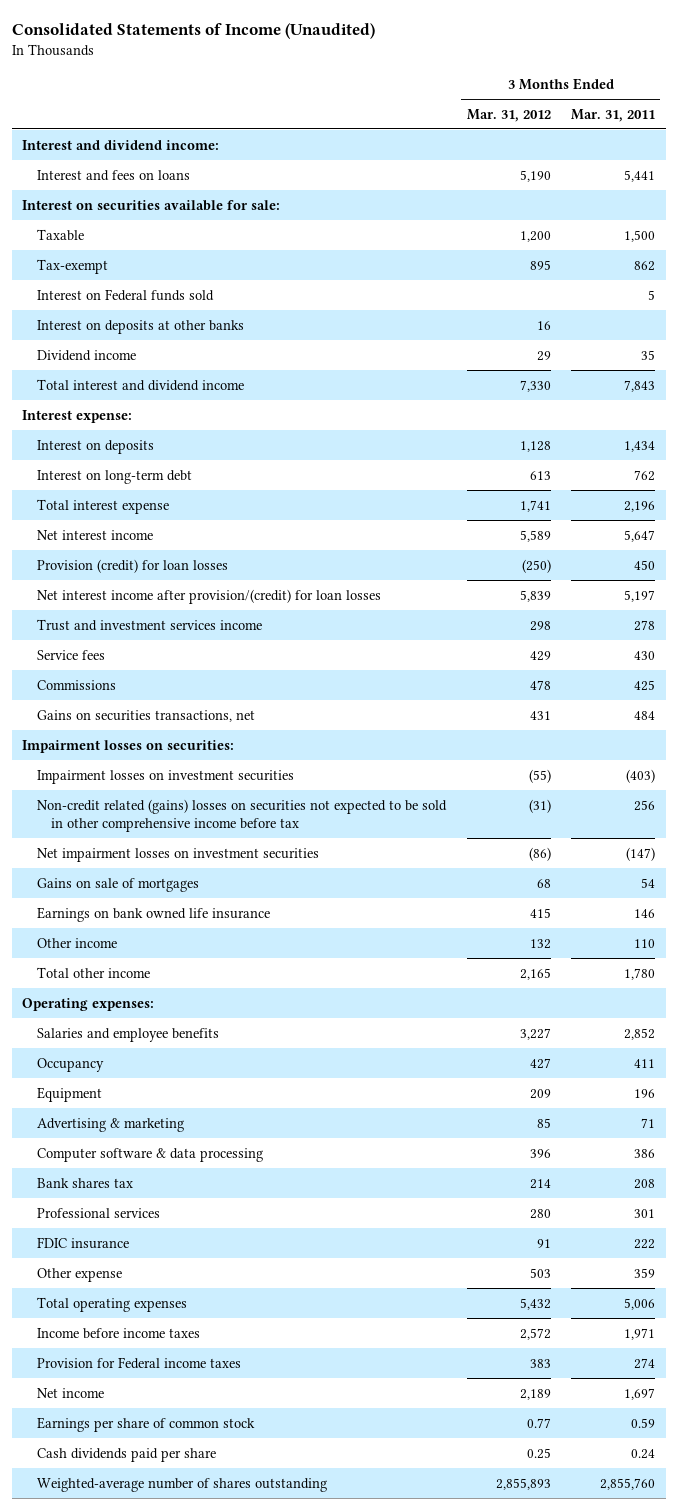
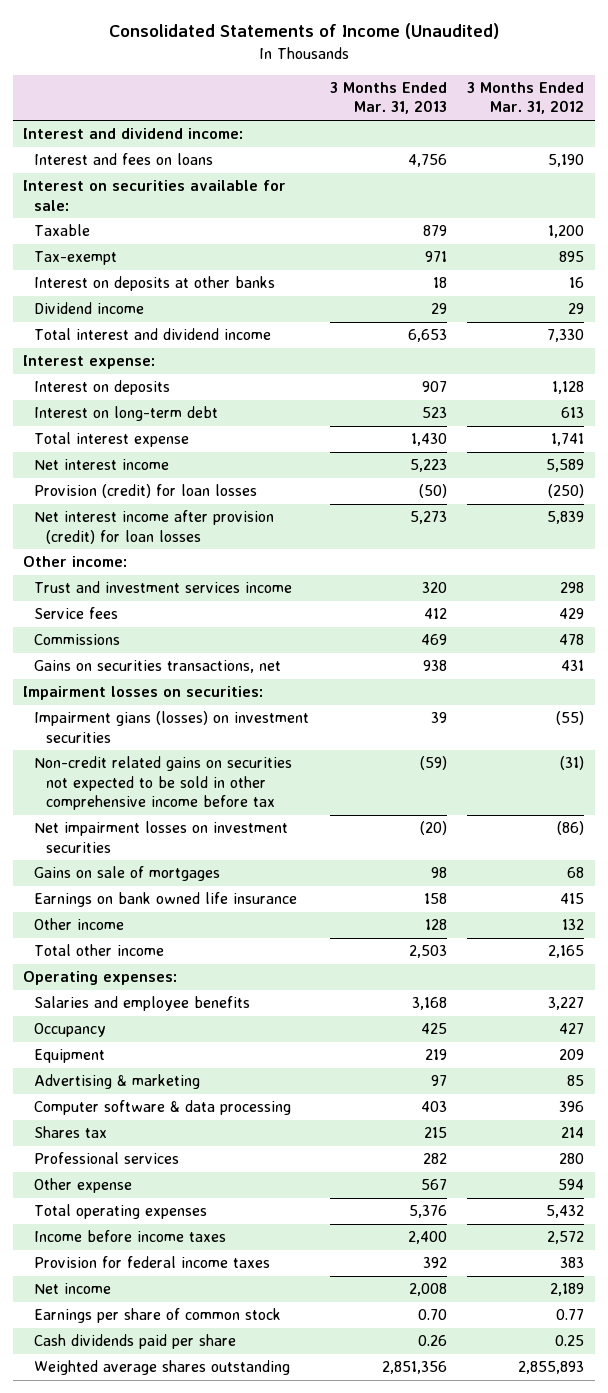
- | 3 Months Ended Mar. 31, 2012 | 3 Months Ended Mar. 31, 2011
+ | 3 Months Ended Mar. 31, 2013 | 3 Months Ended Mar. 31, 2012
- Interest on Federal funds sold | | 5
- Net interest income after provision/(credit) for loan losses | 5,839 | 5,197
+ Net interest income after provision (credit) for loan losses | 5,273 | 5,839
+ Other income:
- Impairment losses on investment securities | (55) | (403)
- Non-credit related (gains) losses on securities not expected to be sold in other comprehensive income before tax | (31) | 256
+ Impairment gians (losses) on investment securities | 39 | (55)
+ Non-credit related gains on securities not expected to be sold in other comprehensive income before tax | (59) | (31)
- Bank shares tax | 214 | 208
+ Shares tax | 215 | 214
- FDIC insurance | 91 | 222
- Other expense | 503 | 359
+ Other expense | 567 | 594
- Provision for Federal income taxes | 383 | 274
+ Provision for federal income taxes | 392 | 383
- Weighted-average number of shares outstanding | 2,855,893 | 2,855,760
+ Weighted average shares outstanding | 2,851,356 | 2,855,893

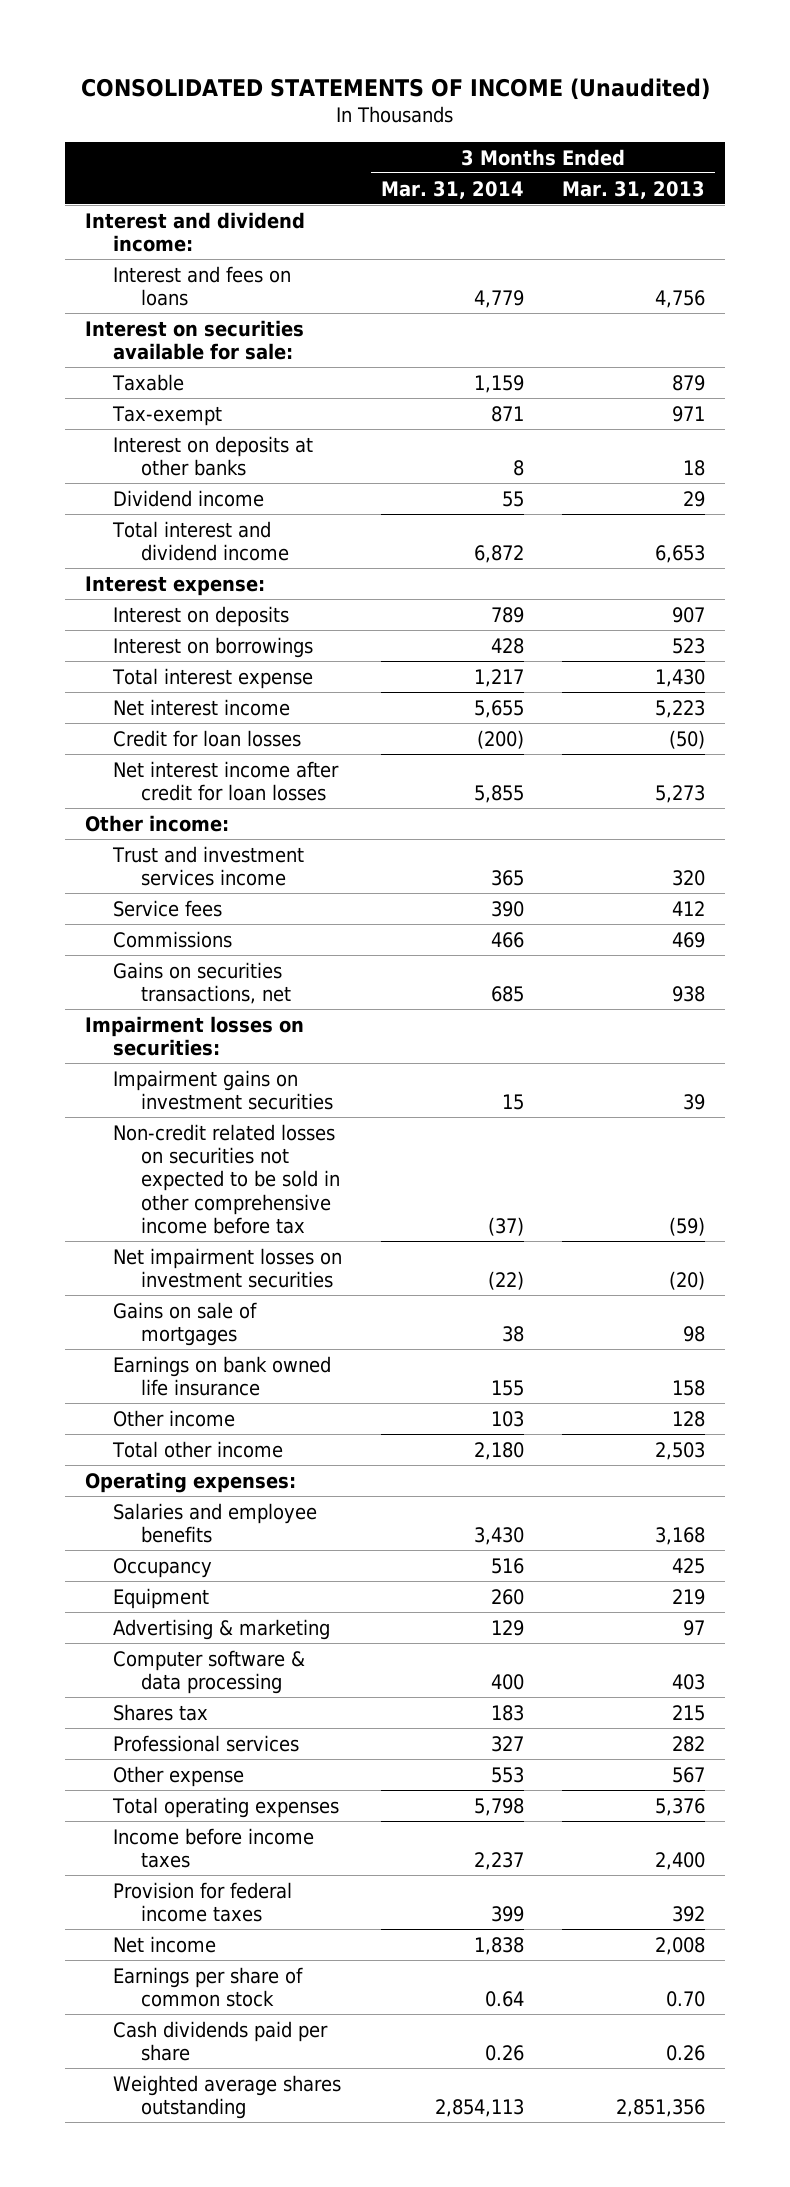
- Consolidated Statements of Income (Unaudited)
+ CONSOLIDATED STATEMENTS OF INCOME (Unaudited)
- | 3 Months Ended Mar. 31, 2013 | 3 Months Ended Mar. 31, 2012
+ | 3 Months Ended Mar. 31, 2014 | 3 Months Ended Mar. 31, 2013
- Interest on long-term debt | 523 | 613
+ Interest on borrowings | 428 | 523
- Provision (credit) for loan losses | (50) | (250)
- Net interest income after provision (credit) for loan losses | 5,273 | 5,839
+ Credit for loan losses | (200) | (50)
+ Net interest income after credit for loan losses | 5,855 | 5,273
- Impairment gians (losses) on investment securities | 39 | (55)
- Non-credit related gains on securities not expected to be sold in other comprehensive income before tax | (59) | (31)
+ Impairment gains on investment securities | 15 | 39
+ Non-credit related losses on securities not expected to be sold in other comprehensive income before tax | (37) | (59)

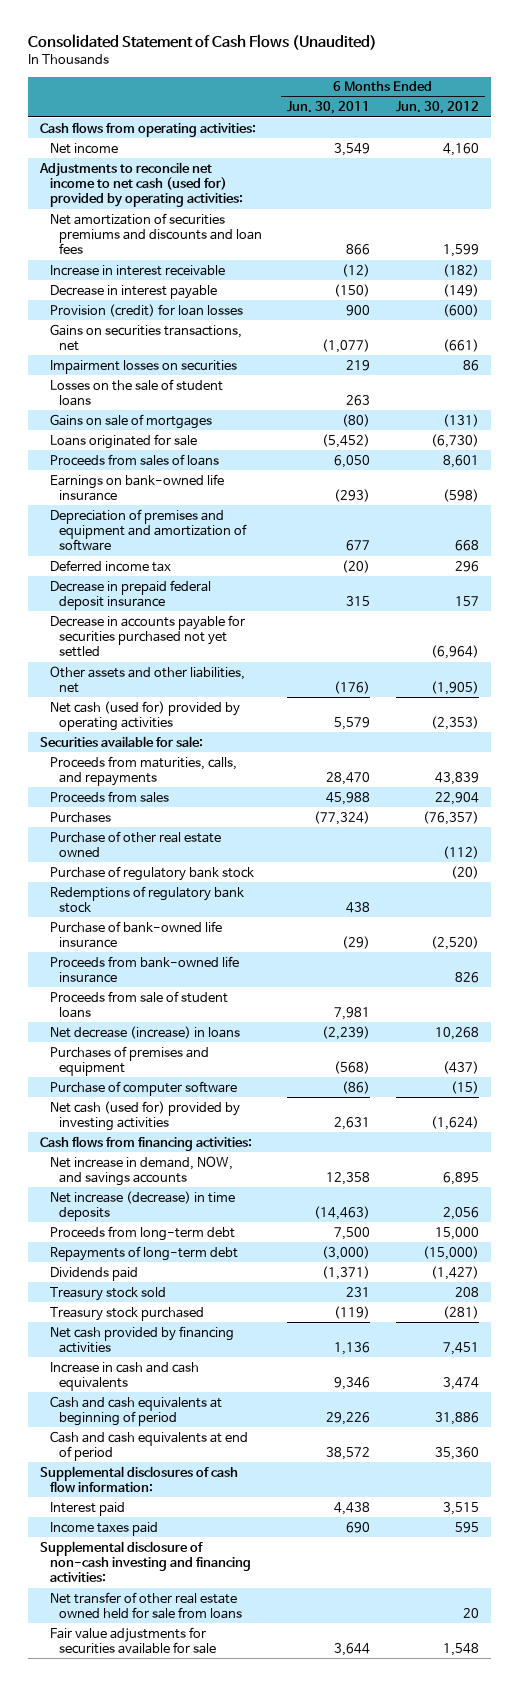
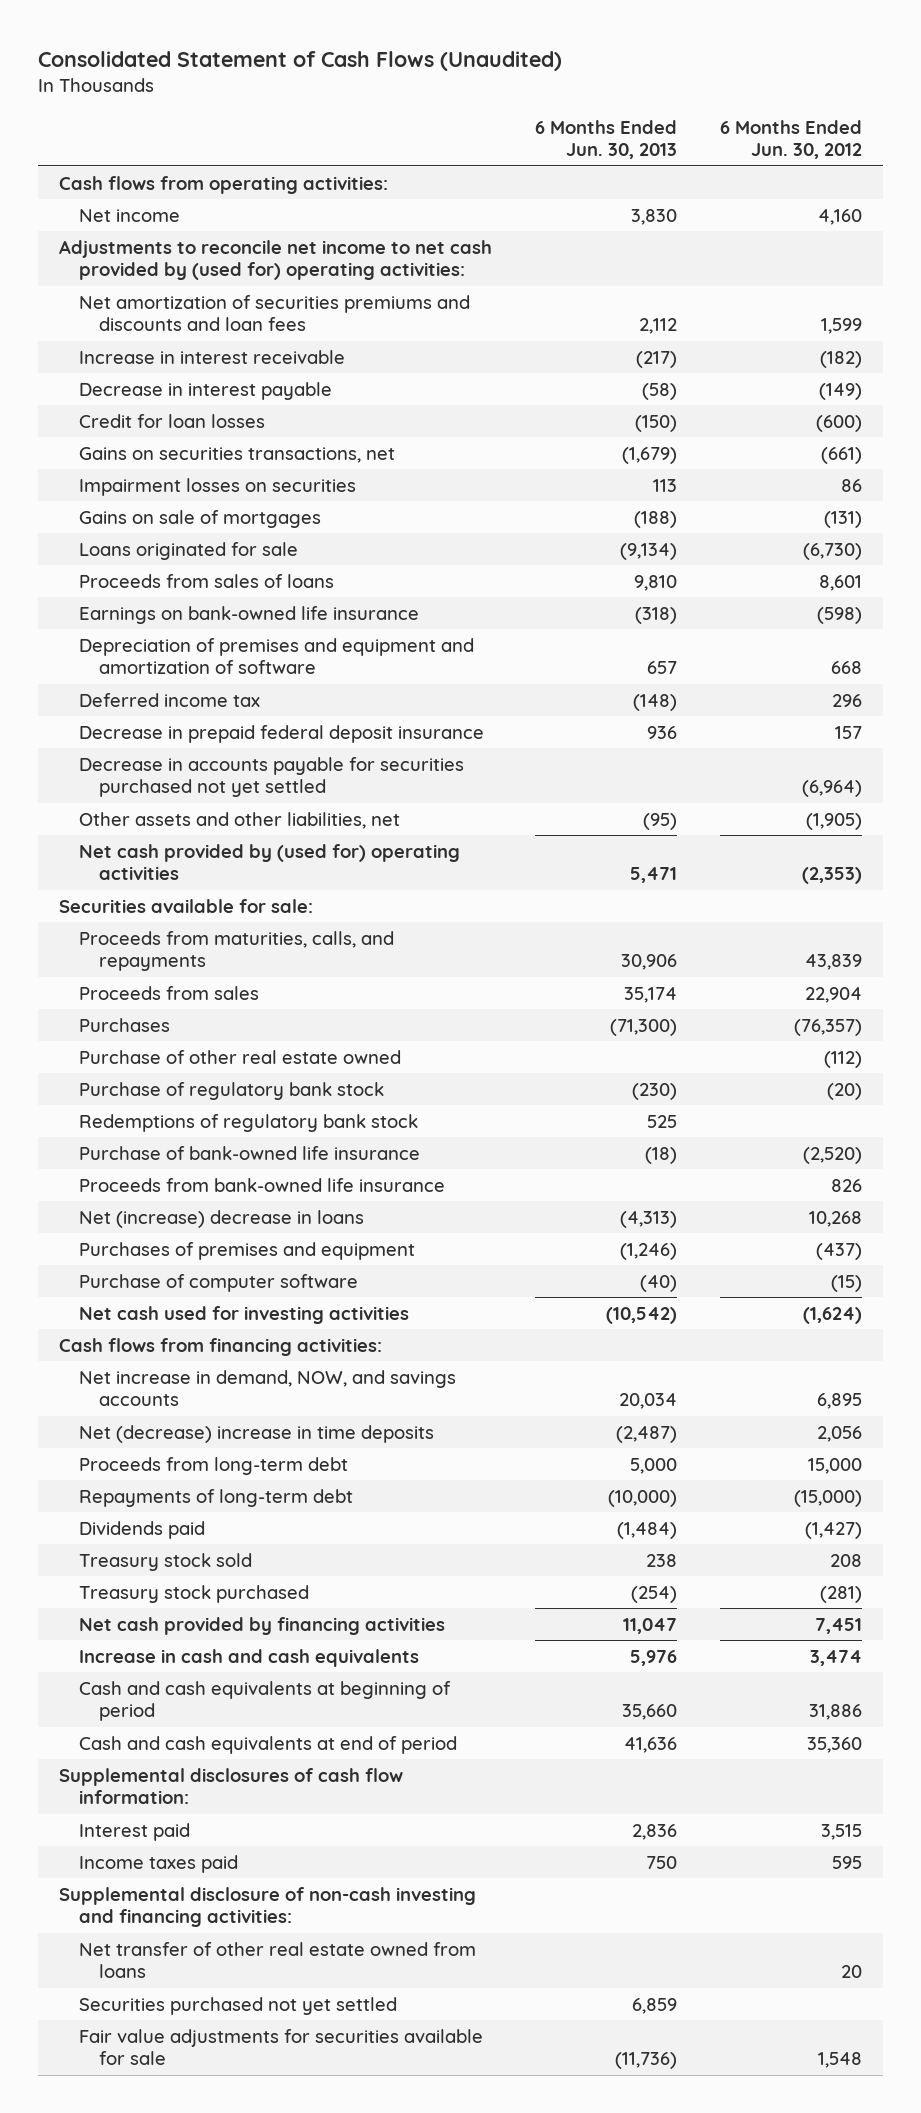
- | 6 Months Ended Jun. 30, 2011 | 6 Months Ended Jun. 30, 2012
+ | 6 Months Ended Jun. 30, 2013 | 6 Months Ended Jun. 30, 2012
- Adjustments to reconcile net income to net cash (used for) provided by operating activities:
+ Adjustments to reconcile net income to net cash provided by (used for) operating activities:
- Provision (credit) for loan losses | 900 | (600)
+ Credit for loan losses | (150) | (600)
- Losses on the sale of student loans | 263 |
- Net cash (used for) provided by operating activities | 5,579 | (2,353)
+ Net cash provided by (used for) operating activities | 5,471 | (2,353)
- Proceeds from sale of student loans | 7,981 |
- Net decrease (increase) in loans | (2,239) | 10,268
+ Net (increase) decrease in loans | (4,313) | 10,268
- Net cash (used for) provided by investing activities | 2,631 | (1,624)
+ Net cash used for investing activities | (10,542) | (1,624)
- Net increase (decrease) in time deposits | (14,463) | 2,056
+ Net (decrease) increase in time deposits | (2,487) | 2,056
- Net transfer of other real estate owned held for sale from loans | | 20
+ Net transfer of other real estate owned from loans | | 20
+ Securities purchased not yet settled | 6,859 |

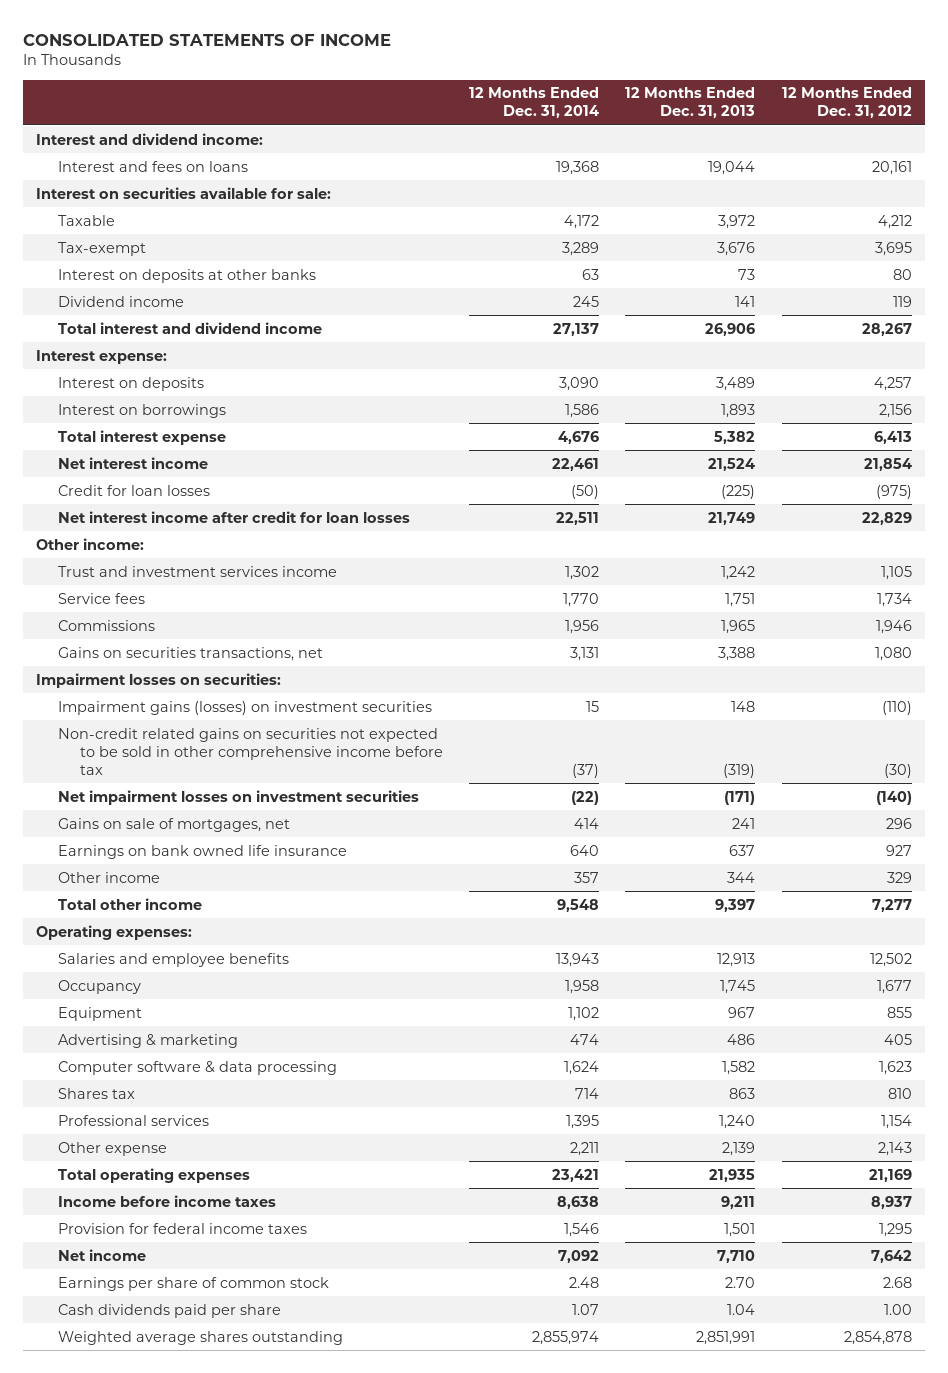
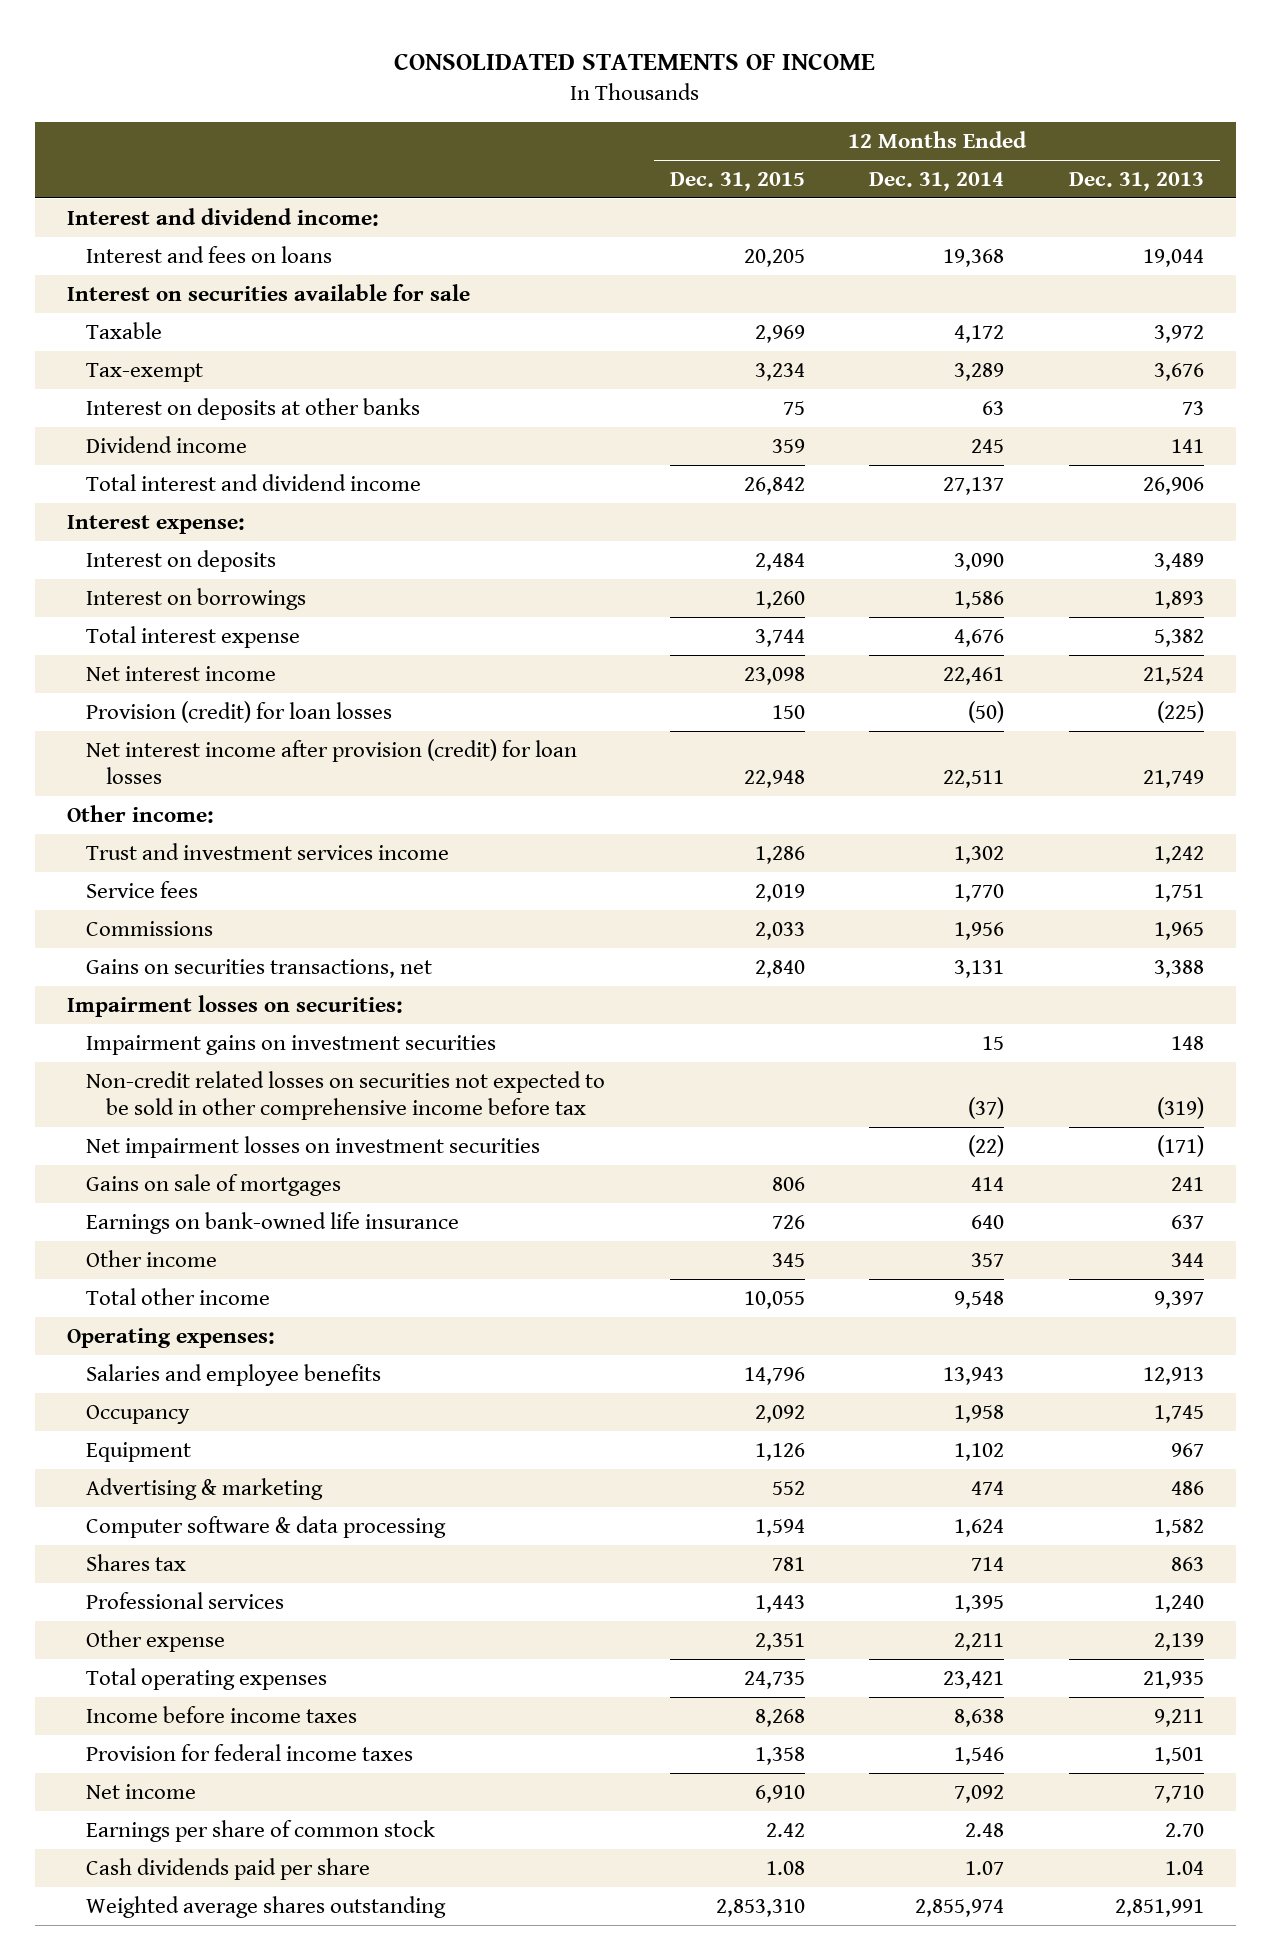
- | 12 Months Ended Dec. 31, 2014 | 12 Months Ended Dec. 31, 2013 | 12 Months Ended Dec. 31, 2012
+ | 12 Months Ended Dec. 31, 2015 | 12 Months Ended Dec. 31, 2014 | 12 Months Ended Dec. 31, 2013
- Interest on securities available for sale:
+ Interest on securities available for sale
- Credit for loan losses | (50) | (225) | (975)
- Net interest income after credit for loan losses | 22,511 | 21,749 | 22,829
+ Provision (credit) for loan losses | 150 | (50) | (225)
+ Net interest income after provision (credit) for loan losses | 22,948 | 22,511 | 21,749
- Impairment gains (losses) on investment securities | 15 | 148 | (110)
- Non-credit related gains on securities not expected to be sold in other comprehensive income before tax | (37) | (319) | (30)
+ Impairment gains on investment securities | | 15 | 148
+ Non-credit related losses on securities not expected to be sold in other comprehensive income before tax | | (37) | (319)
- Gains on sale of mortgages, net | 414 | 241 | 296
- Earnings on bank owned life insurance | 640 | 637 | 927
+ Gains on sale of mortgages | 806 | 414 | 241
+ Earnings on bank-owned life insurance | 726 | 640 | 637

